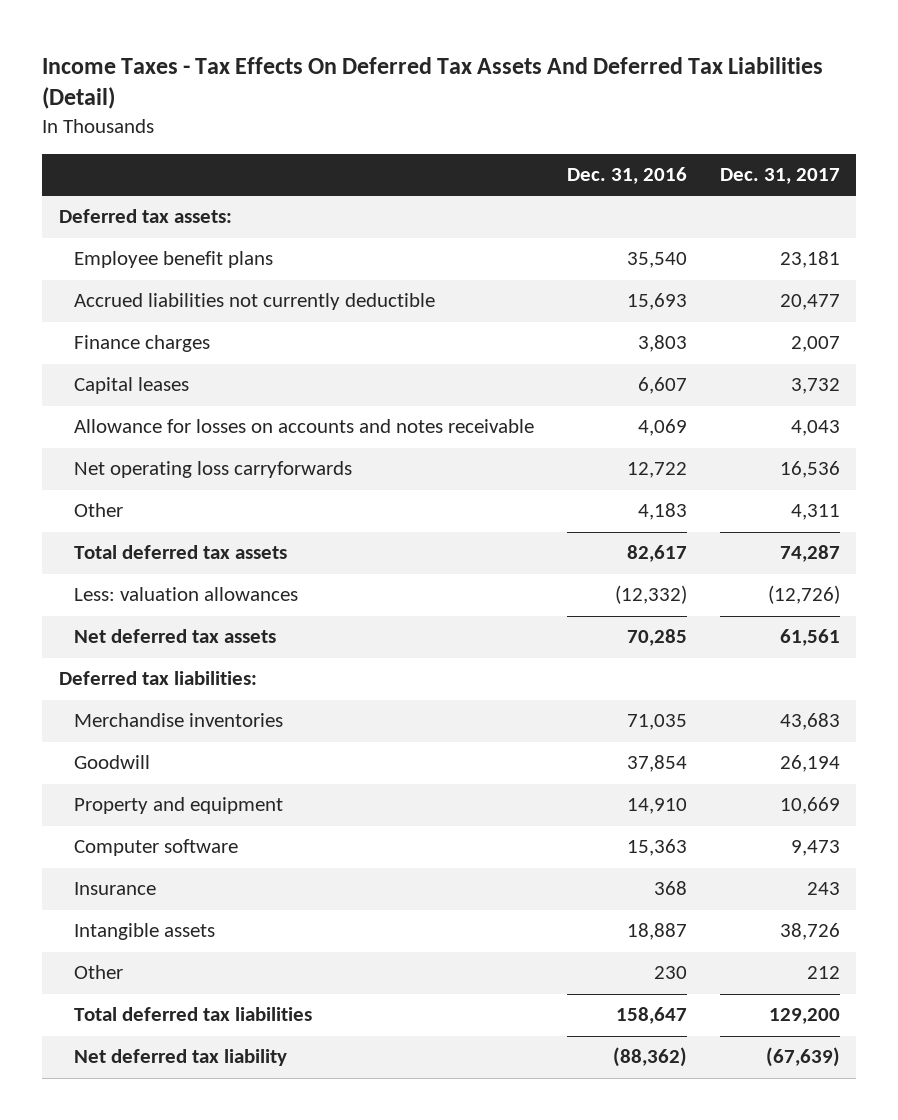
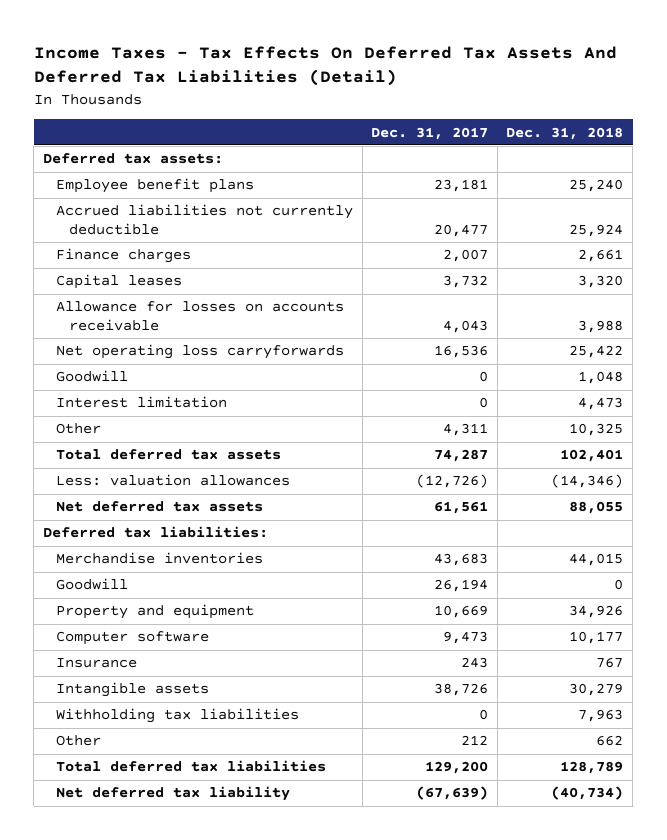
- | Dec. 31, 2016 | Dec. 31, 2017
+ | Dec. 31, 2017 | Dec. 31, 2018
- Allowance for losses on accounts and notes receivable | 4,069 | 4,043
+ Allowance for losses on accounts receivable | 4,043 | 3,988
+ Goodwill | 0 | 1,048
+ Interest limitation | 0 | 4,473
+ Withholding tax liabilities | 0 | 7,963

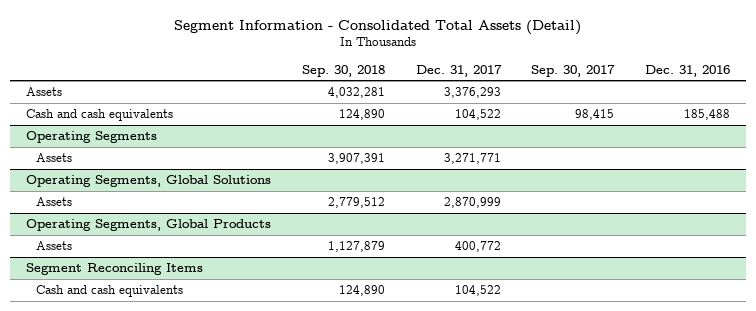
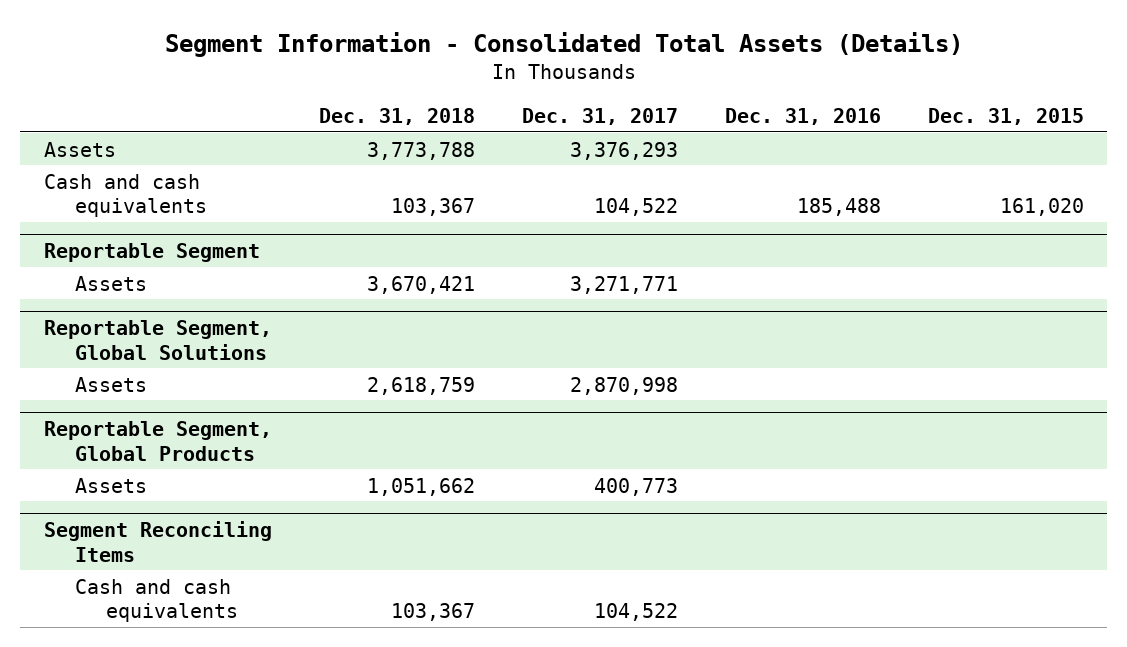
- Segment Information - Consolidated Total Assets (Detail)
+ Segment Information - Consolidated Total Assets (Details)
- | Sep. 30, 2018 | Dec. 31, 2017 | Sep. 30, 2017 | Dec. 31, 2016
+ | Dec. 31, 2018 | Dec. 31, 2017 | Dec. 31, 2016 | Dec. 31, 2015
- Operating Segments
+ Reportable Segment
- Operating Segments, Global Solutions
- Assets | 2,779,512 | 2,870,999 | |
- Operating Segments, Global Products
- Assets | 1,127,879 | 400,772 | |
+ Reportable Segment, Global Solutions
+ Assets | 2,618,759 | 2,870,998 | |
+ Reportable Segment, Global Products
+ Assets | 1,051,662 | 400,773 | |

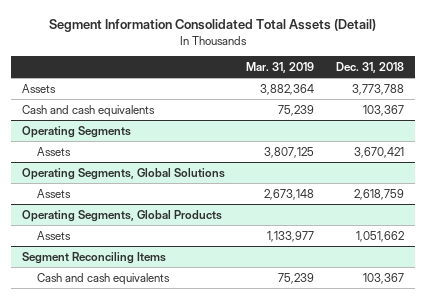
- Segment Information - Consolidated Total Assets (Details)
+ Segment Information Consolidated Total Assets (Detail)
- | Dec. 31, 2018 | Dec. 31, 2017 | Dec. 31, 2016 | Dec. 31, 2015
+ | Mar. 31, 2019 | Dec. 31, 2018
- Reportable Segment
+ Operating Segments
- Reportable Segment, Global Solutions
+ Operating Segments, Global Solutions
- Reportable Segment, Global Products
+ Operating Segments, Global Products

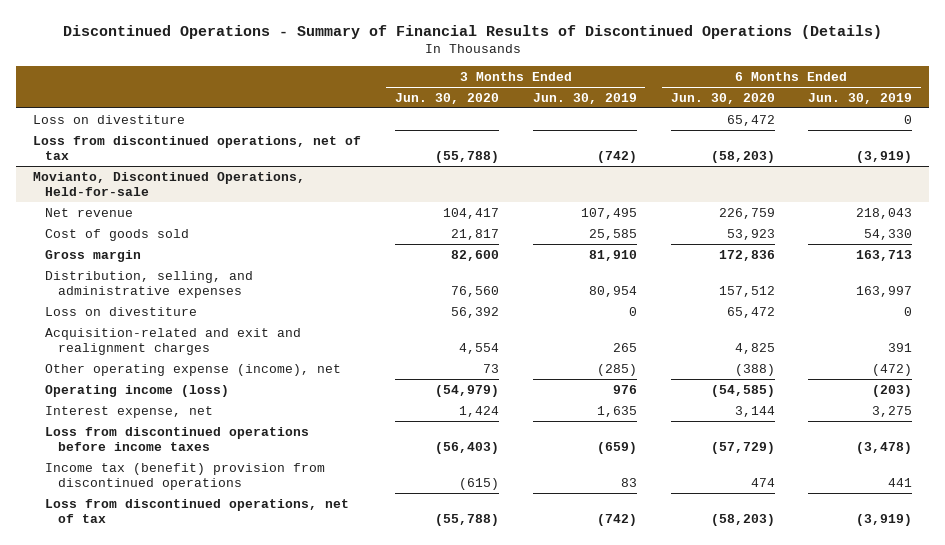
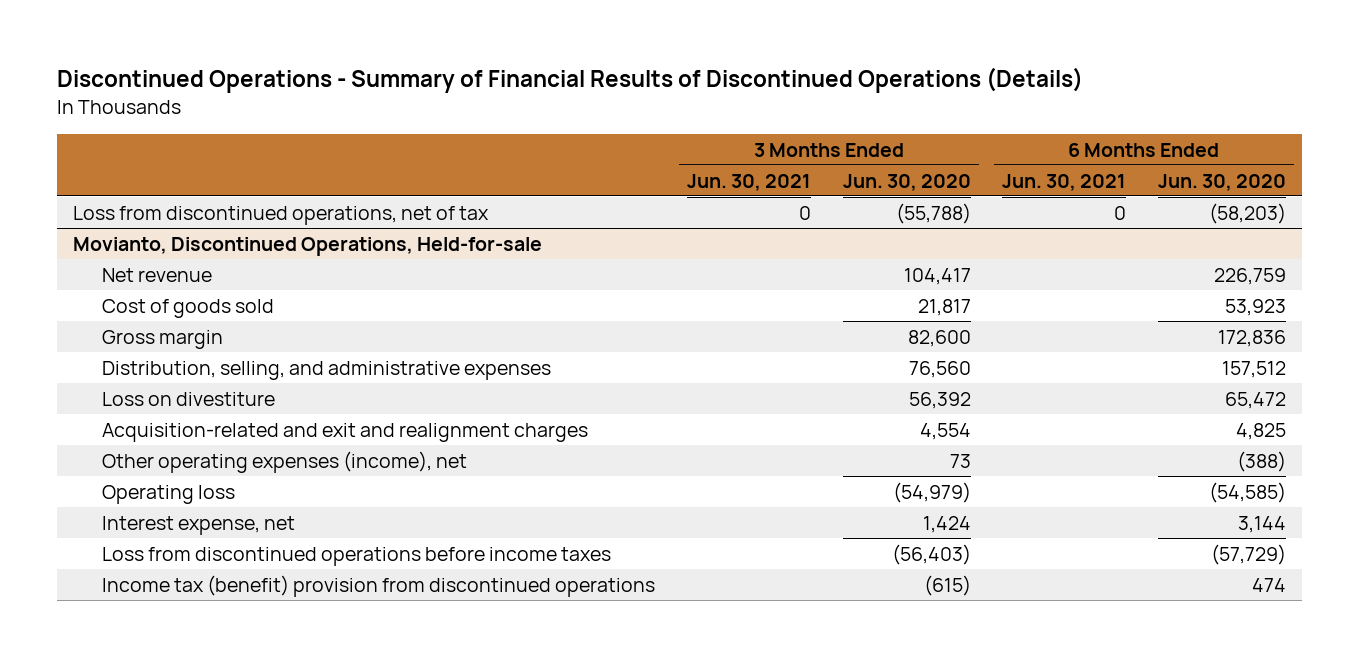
- | 3 Months Ended Jun. 30, 2020 | 3 Months Ended Jun. 30, 2019 | 6 Months Ended Jun. 30, 2020 | 6 Months Ended Jun. 30, 2019
+ | 3 Months Ended Jun. 30, 2021 | 3 Months Ended Jun. 30, 2020 | 6 Months Ended Jun. 30, 2021 | 6 Months Ended Jun. 30, 2020
- Loss on divestiture | | | 65,472 | 0
@ Movianto, Discontinued Operations, Held-for-sale
- Other operating expense (income), net | 73 | (285) | (388) | (472)
- Operating income (loss) | (54,979) | 976 | (54,585) | (203)
+ Other operating expenses (income), net | | 73 | | (388)
+ Operating loss | | (54,979) | | (54,585)
- Loss from discontinued operations, net of tax | (55,788) | (742) | (58,203) | (3,919)

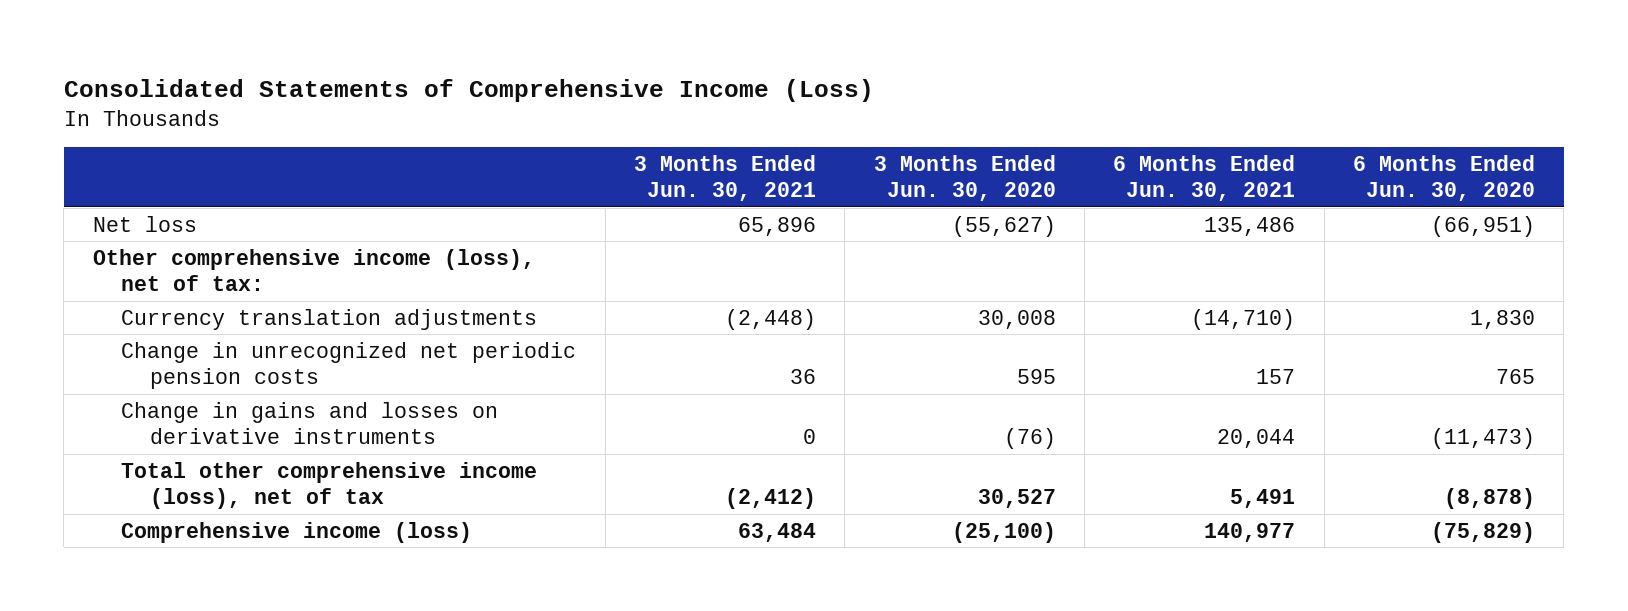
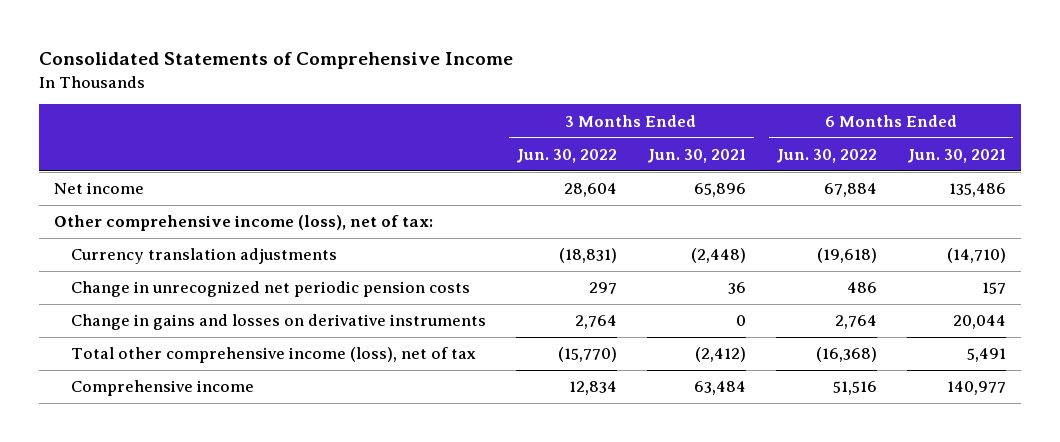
- Consolidated Statements of Comprehensive Income (Loss)
+ Consolidated Statements of Comprehensive Income
- | 3 Months Ended Jun. 30, 2021 | 3 Months Ended Jun. 30, 2020 | 6 Months Ended Jun. 30, 2021 | 6 Months Ended Jun. 30, 2020
+ | 3 Months Ended Jun. 30, 2022 | 3 Months Ended Jun. 30, 2021 | 6 Months Ended Jun. 30, 2022 | 6 Months Ended Jun. 30, 2021
- Net loss | 65,896 | (55,627) | 135,486 | (66,951)
+ Net income | 28,604 | 65,896 | 67,884 | 135,486
- Comprehensive income (loss) | 63,484 | (25,100) | 140,977 | (75,829)
+ Comprehensive income | 12,834 | 63,484 | 51,516 | 140,977

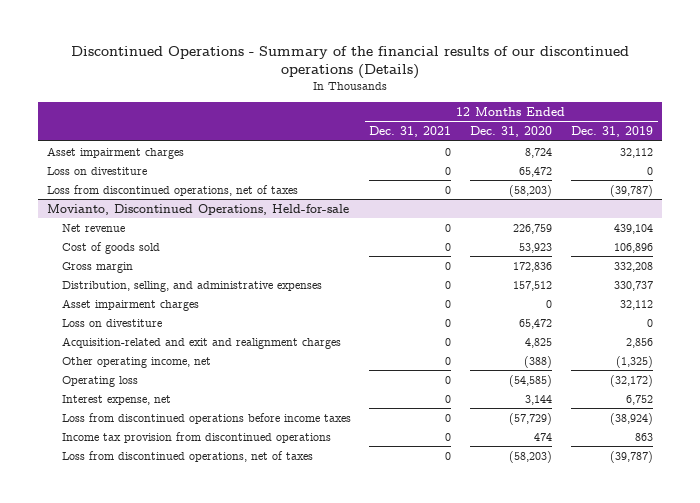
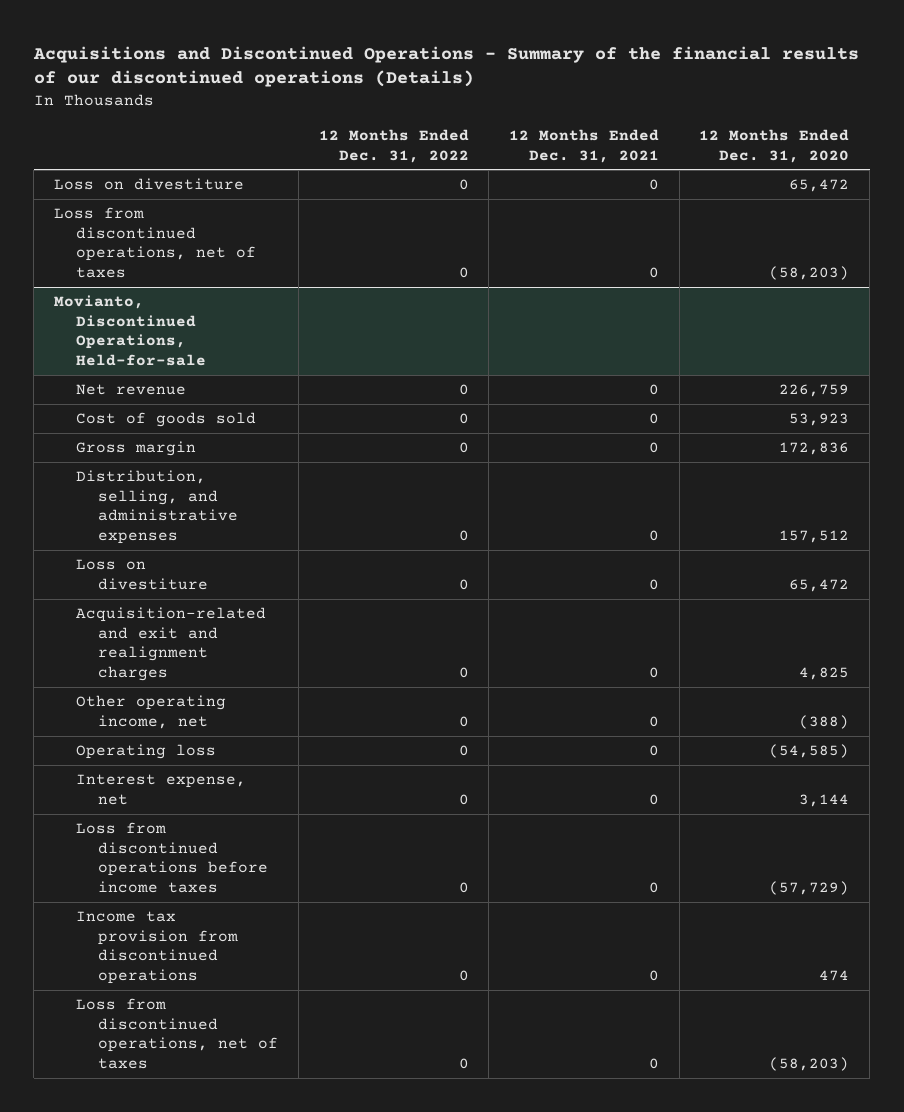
- Discontinued Operations - Summary of the financial results of our discontinued operations (Details)
+ Acquisitions and Discontinued Operations - Summary of the financial results of our discontinued operations (Details)
- | 12 Months Ended Dec. 31, 2021 | 12 Months Ended Dec. 31, 2020 | 12 Months Ended Dec. 31, 2019
+ | 12 Months Ended Dec. 31, 2022 | 12 Months Ended Dec. 31, 2021 | 12 Months Ended Dec. 31, 2020
- Asset impairment charges | 0 | 8,724 | 32,112
@ Movianto, Discontinued Operations, Held-for-sale
- Asset impairment charges | 0 | 0 | 32,112

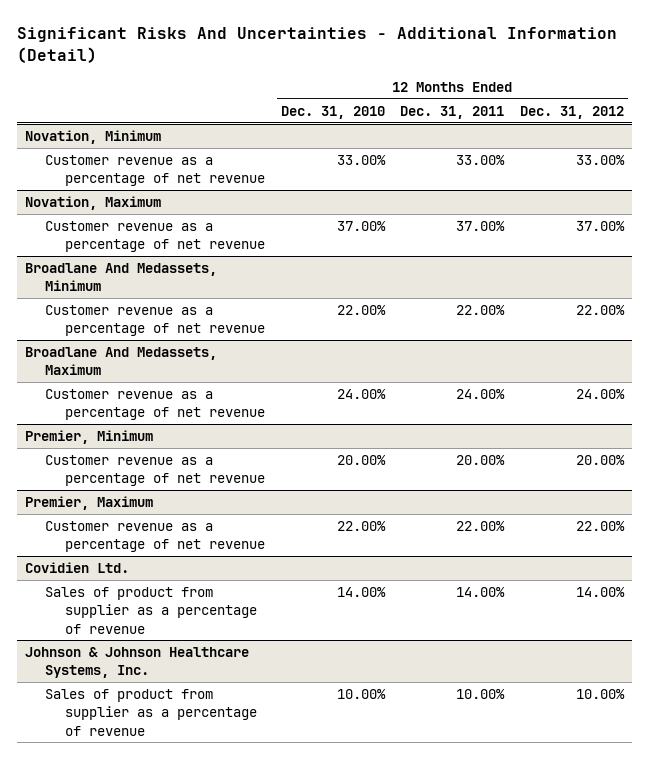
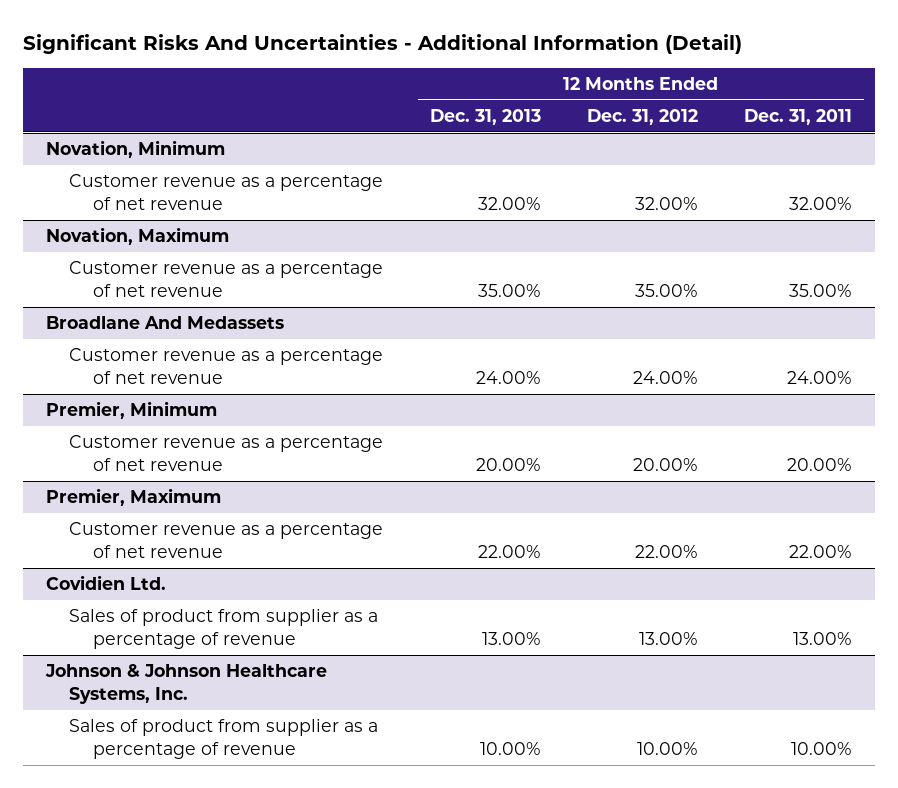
- | 12 Months Ended Dec. 31, 2010 | 12 Months Ended Dec. 31, 2011 | 12 Months Ended Dec. 31, 2012
+ | 12 Months Ended Dec. 31, 2013 | 12 Months Ended Dec. 31, 2012 | 12 Months Ended Dec. 31, 2011
@ Novation, Minimum
- Customer revenue as a percentage of net revenue | 33.00% | 33.00% | 33.00%
+ Customer revenue as a percentage of net revenue | 32.00% | 32.00% | 32.00%
@ Novation, Maximum
- Customer revenue as a percentage of net revenue | 37.00% | 37.00% | 37.00%
- Broadlane And Medassets, Minimum
- Customer revenue as a percentage of net revenue | 22.00% | 22.00% | 22.00%
- Broadlane And Medassets, Maximum
@ Novation, Maximum
+ Customer revenue as a percentage of net revenue | 35.00% | 35.00% | 35.00%
+ Broadlane And Medassets
@ Covidien Ltd.
- Sales of product from supplier as a percentage of revenue | 14.00% | 14.00% | 14.00%
+ Sales of product from supplier as a percentage of revenue | 13.00% | 13.00% | 13.00%

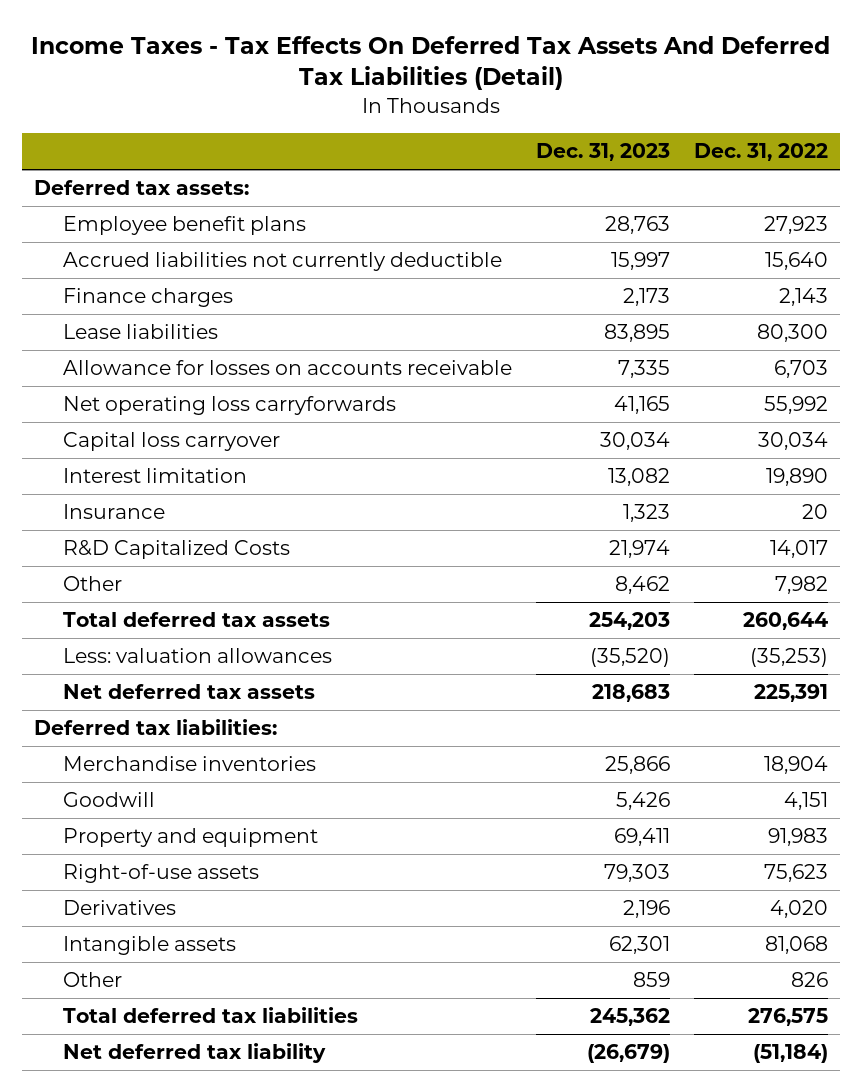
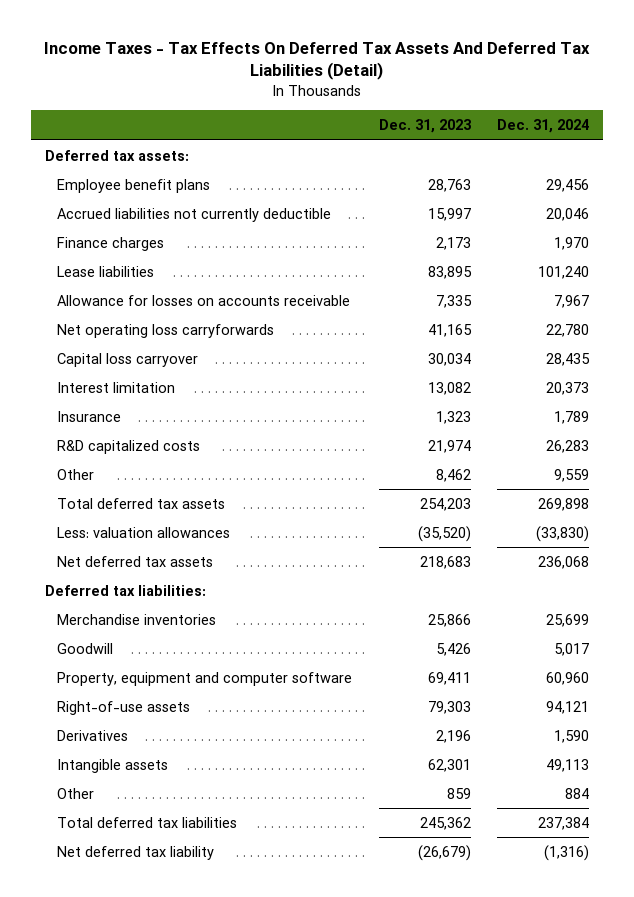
- | Dec. 31, 2023 | Dec. 31, 2022
+ | Dec. 31, 2023 | Dec. 31, 2024
- R&D Capitalized Costs | 21,974 | 14,017
+ R&D capitalized costs | 21,974 | 26,283
- Property and equipment | 69,411 | 91,983
+ Property, equipment and computer software | 69,411 | 60,960

